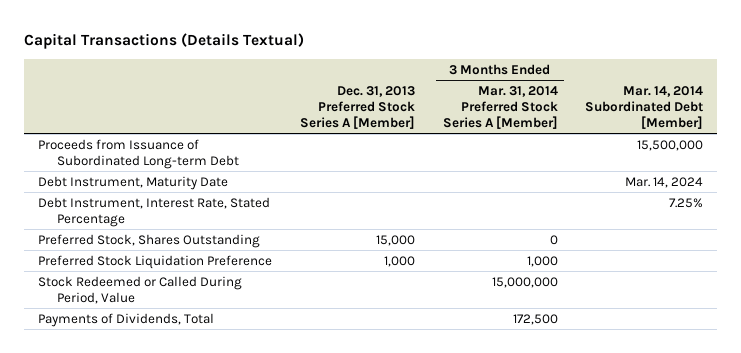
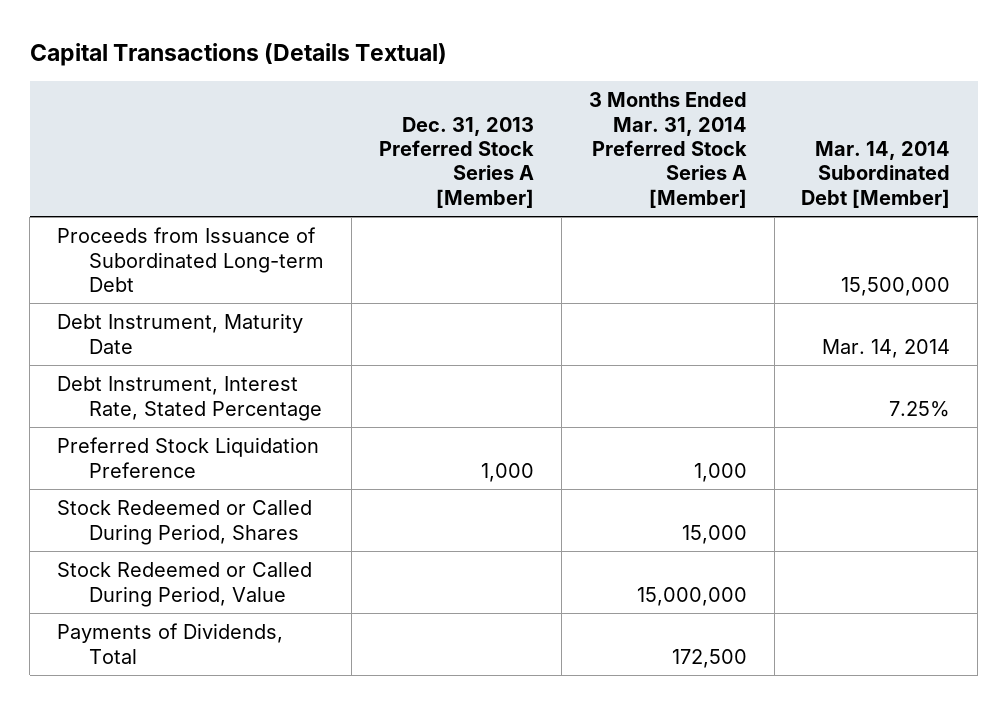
- Debt Instrument, Maturity Date | | | Mar. 14, 2024
+ Debt Instrument, Maturity Date | | | Mar. 14, 2014
- Preferred Stock, Shares Outstanding | 15,000 | 0 |
+ Stock Redeemed or Called During Period, Shares | | 15,000 |

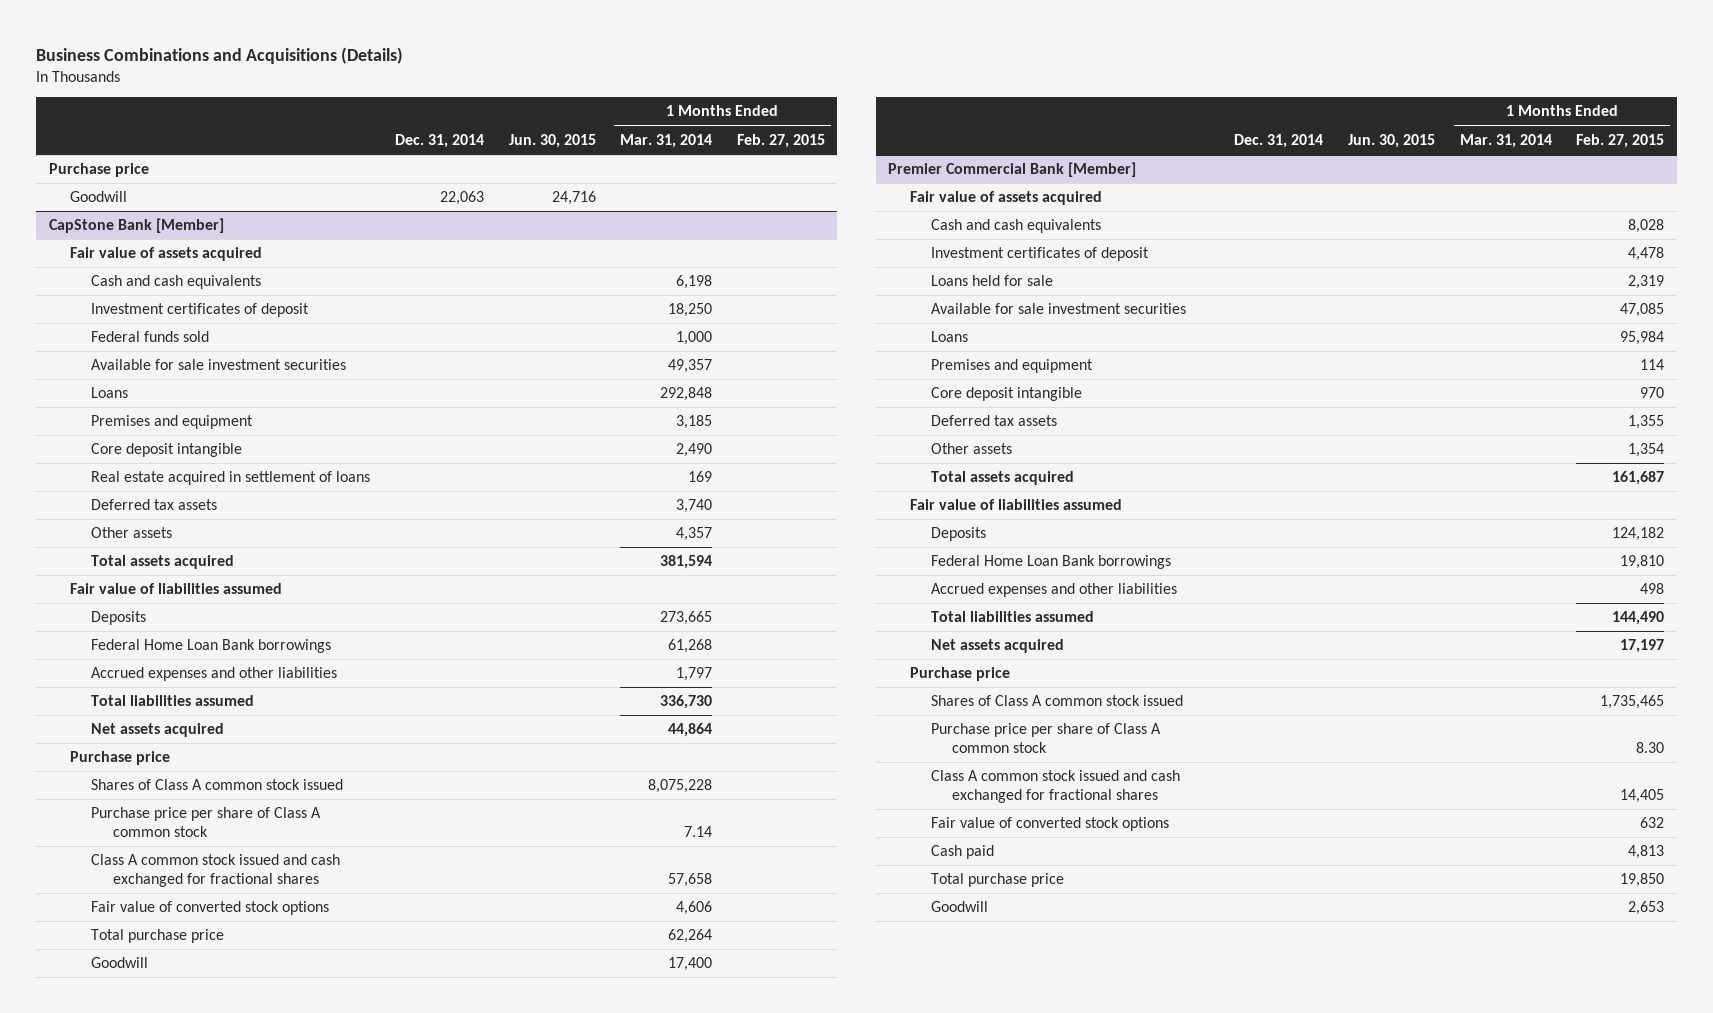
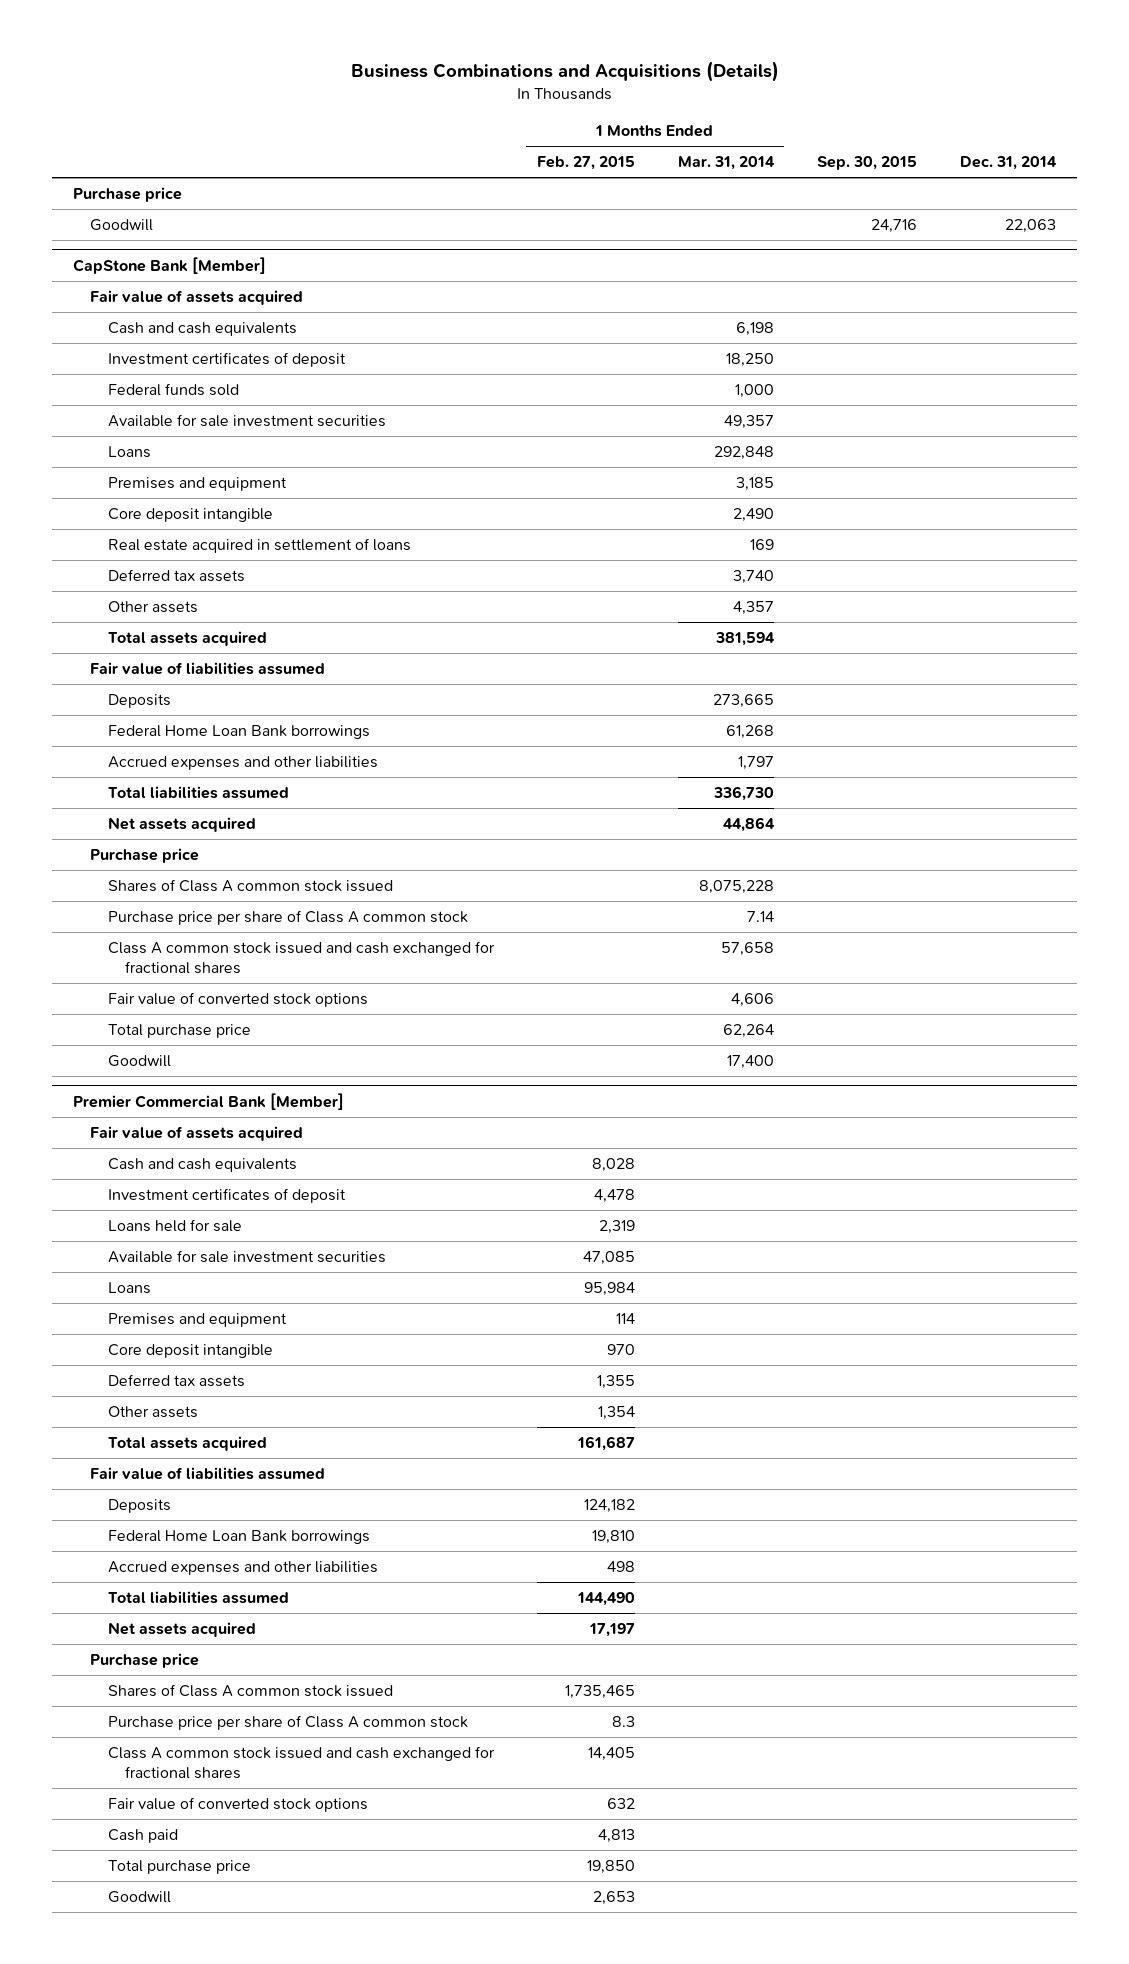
- | Dec. 31, 2014 | Jun. 30, 2015 | 1 Months Ended Mar. 31, 2014 | 1 Months Ended Feb. 27, 2015
+ | 1 Months Ended Feb. 27, 2015 | 1 Months Ended Mar. 31, 2014 | Sep. 30, 2015 | Dec. 31, 2014
@ Premier Commercial Bank [Member]
- Purchase price per share of Class A common stock | | | | 8.30
+ Purchase price per share of Class A common stock | 8.3 | | |

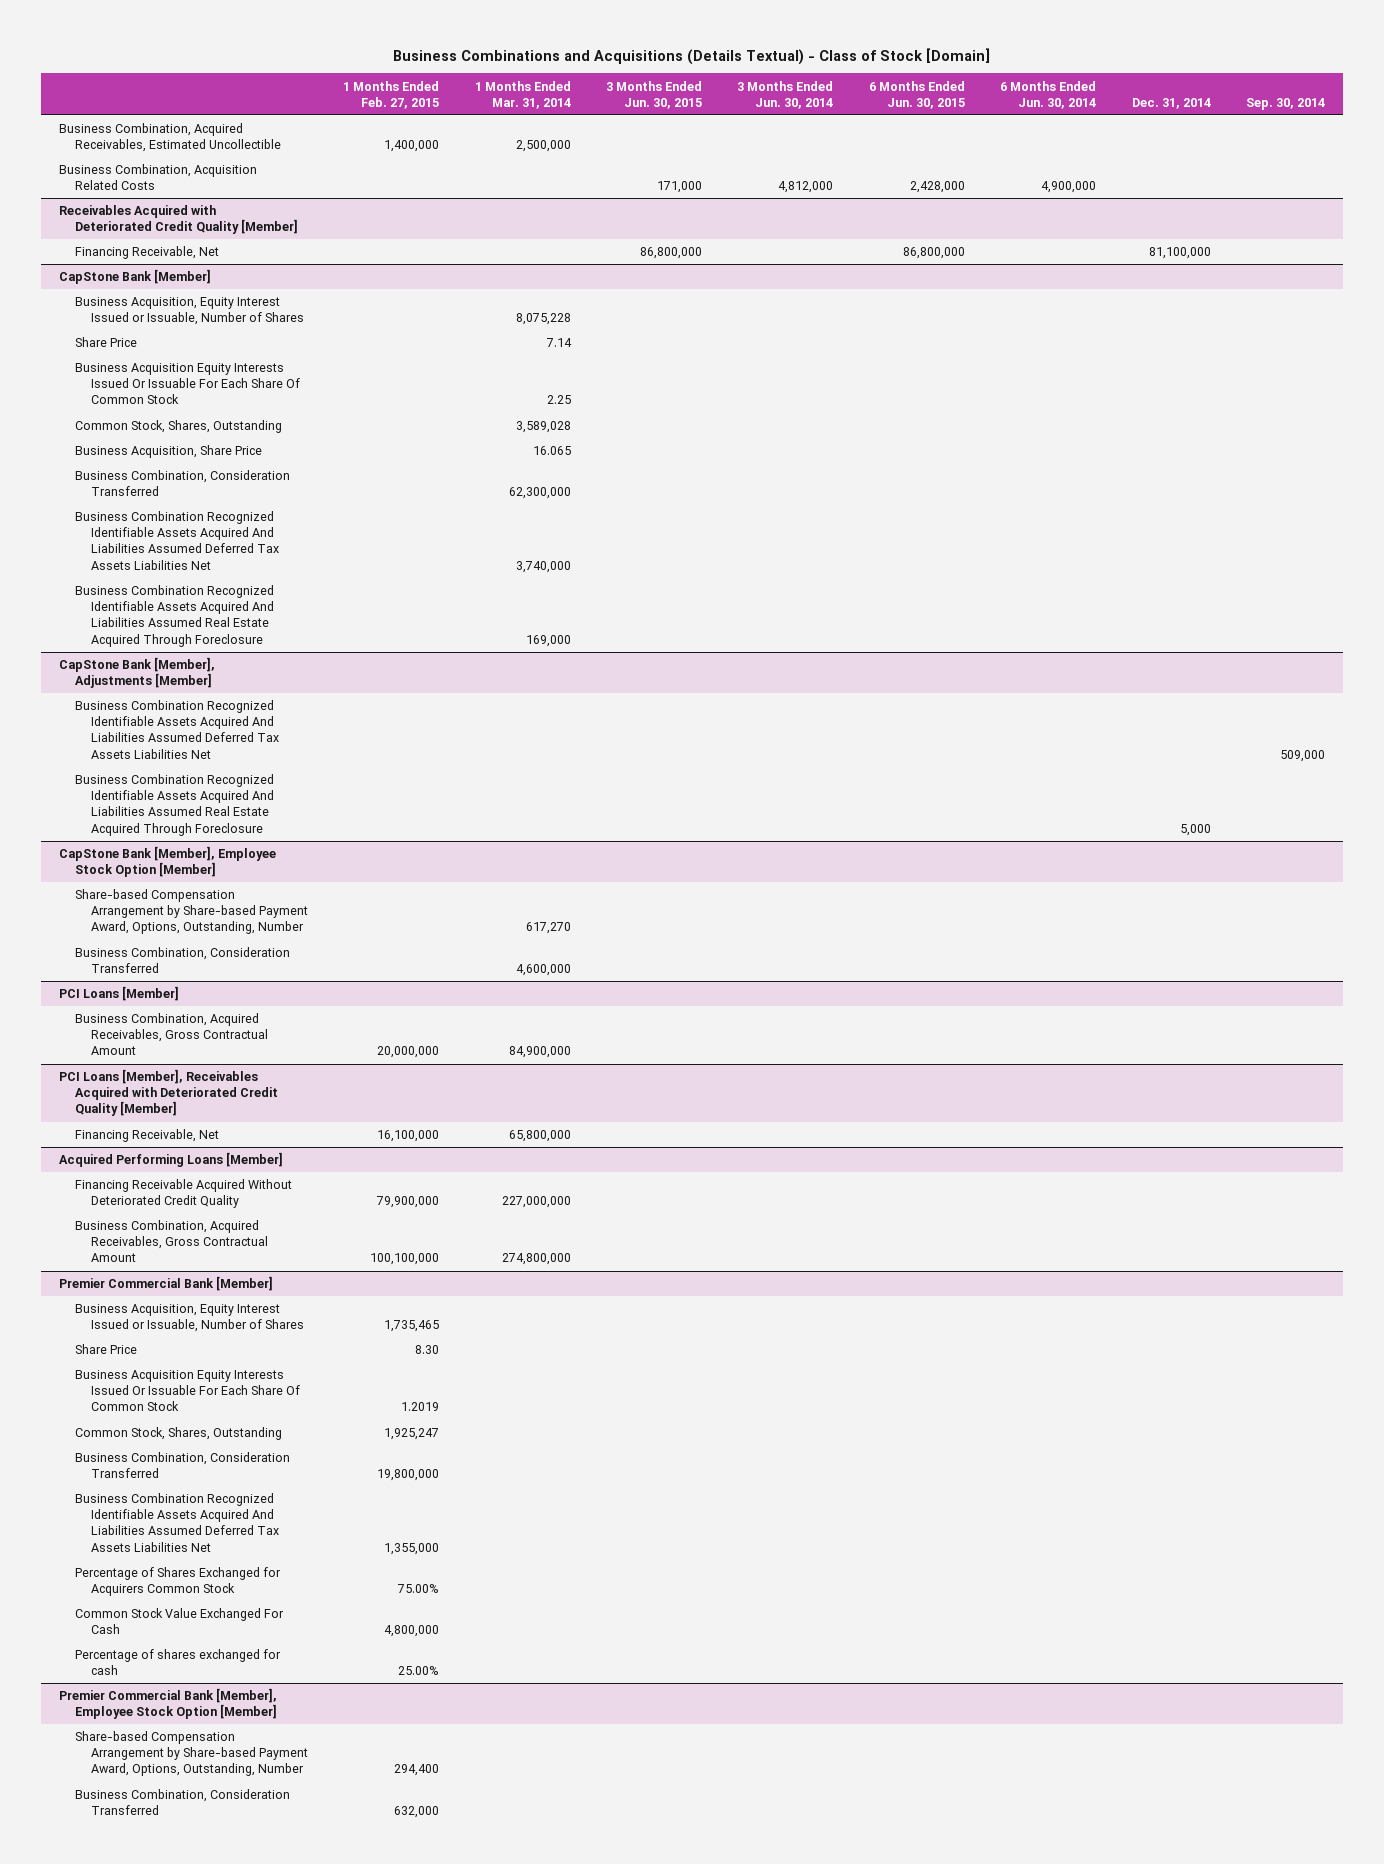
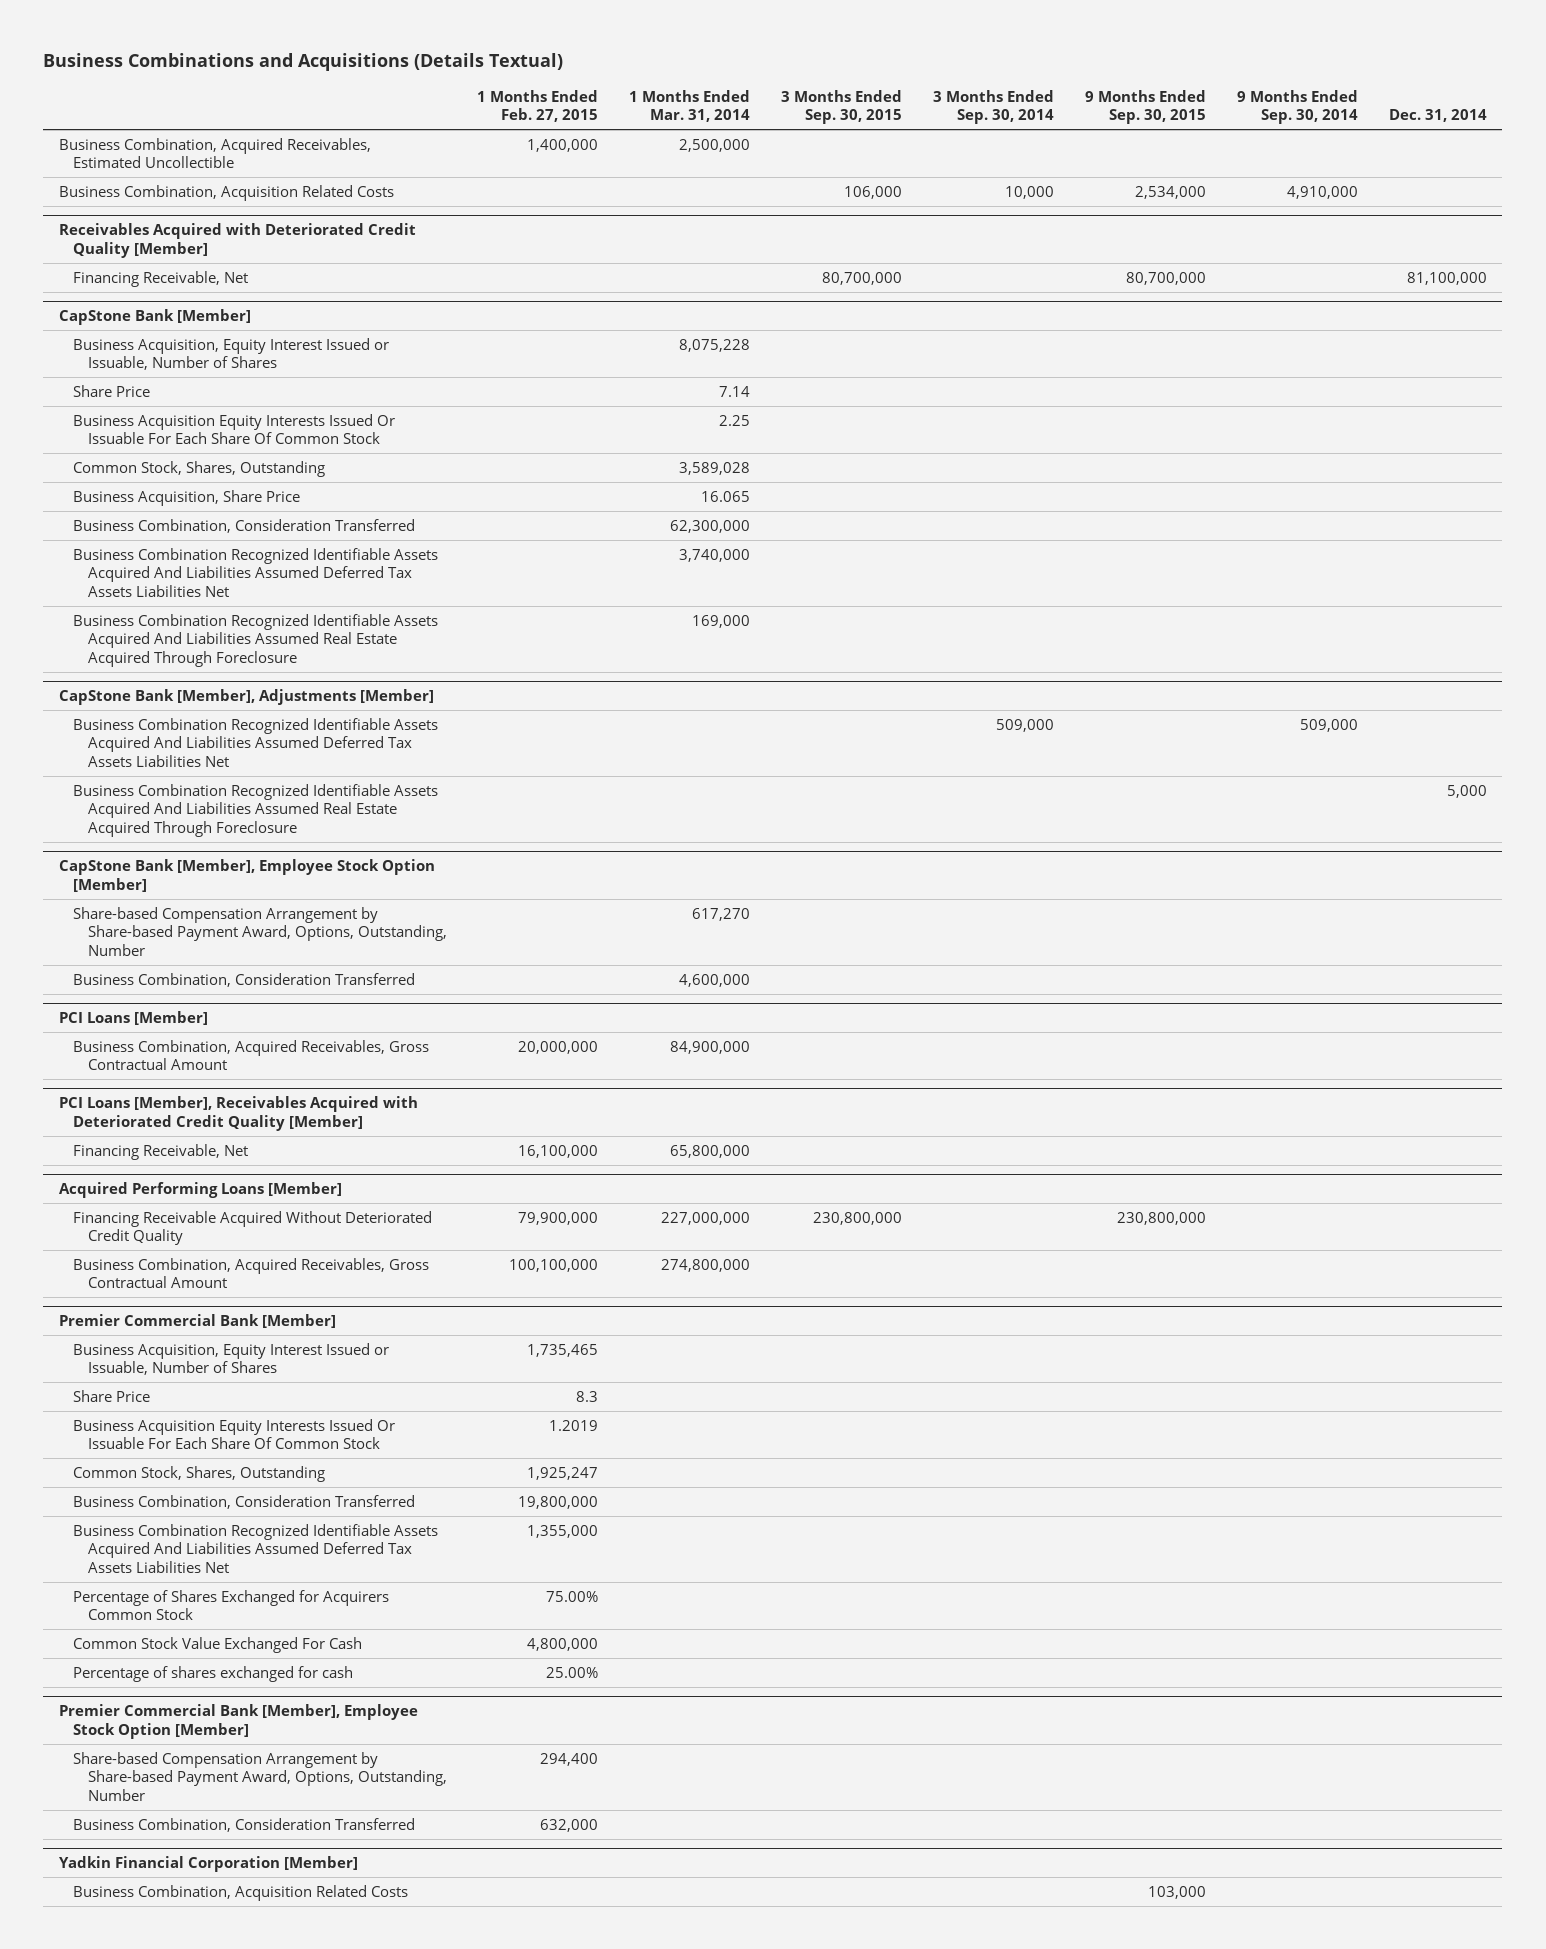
- Business Combinations and Acquisitions (Details Textual) - Class of Stock [Domain]
+ Business Combinations and Acquisitions (Details Textual)
- | 1 Months Ended Feb. 27, 2015 | 1 Months Ended Mar. 31, 2014 | 3 Months Ended Jun. 30, 2015 | 3 Months Ended Jun. 30, 2014 | 6 Months Ended Jun. 30, 2015 | 6 Months Ended Jun. 30, 2014 | Dec. 31, 2014 | Sep. 30, 2014
+ | 1 Months Ended Feb. 27, 2015 | 1 Months Ended Mar. 31, 2014 | 3 Months Ended Sep. 30, 2015 | 3 Months Ended Sep. 30, 2014 | 9 Months Ended Sep. 30, 2015 | 9 Months Ended Sep. 30, 2014 | Dec. 31, 2014
@ Premier Commercial Bank [Member]
- Share Price | 8.30 | | | | | | |
+ Share Price | 8.3 | | | | | |
+ Yadkin Financial Corporation [Member]
+ Business Combination, Acquisition Related Costs | | | | | 103,000 | |

